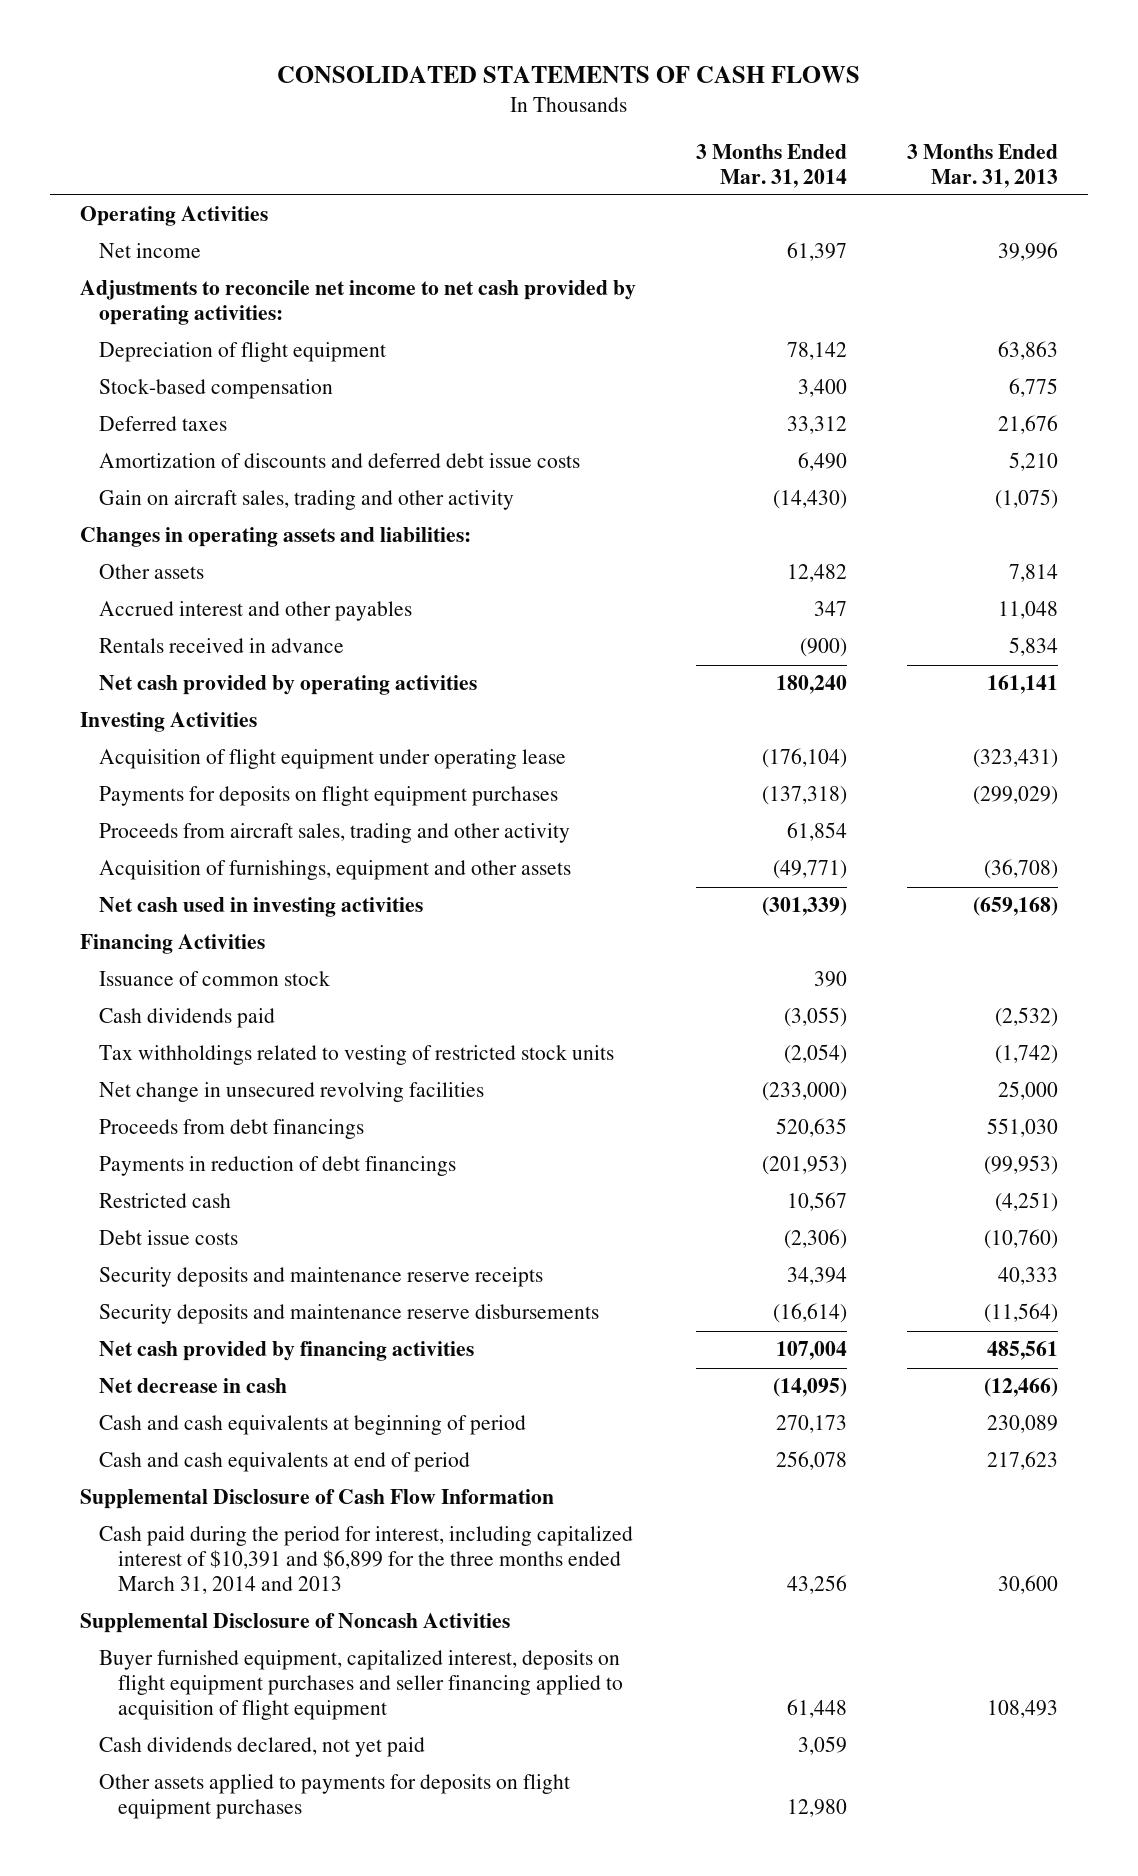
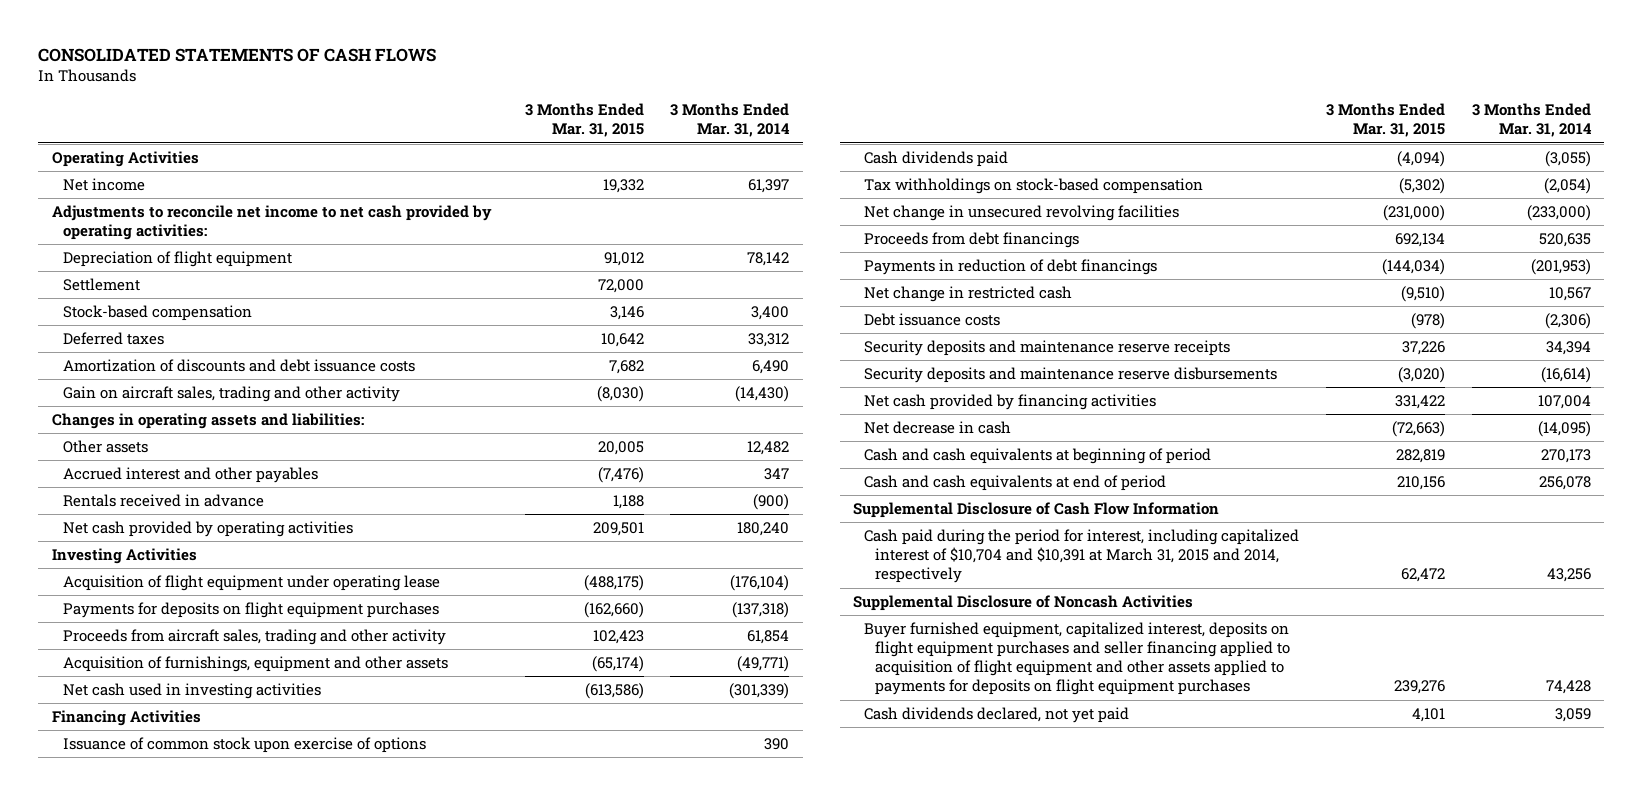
- | 3 Months Ended Mar. 31, 2014 | 3 Months Ended Mar. 31, 2013
+ | 3 Months Ended Mar. 31, 2015 | 3 Months Ended Mar. 31, 2014
+ Settlement | 72,000 |
- Amortization of discounts and deferred debt issue costs | 6,490 | 5,210
+ Amortization of discounts and debt issuance costs | 7,682 | 6,490
- Issuance of common stock | 390 |
+ Issuance of common stock upon exercise of options | | 390
- Tax withholdings related to vesting of restricted stock units | (2,054) | (1,742)
+ Tax withholdings on stock-based compensation | (5,302) | (2,054)
- Restricted cash | 10,567 | (4,251)
- Debt issue costs | (2,306) | (10,760)
+ Net change in restricted cash | (9,510) | 10,567
+ Debt issuance costs | (978) | (2,306)
- Cash paid during the period for interest, including capitalized interest of $10,391 and $6,899 for the three months ended March 31, 2014 and 2013 | 43,256 | 30,600
+ Cash paid during the period for interest, including capitalized interest of $10,704 and $10,391 at March 31, 2015 and 2014, respectively | 62,472 | 43,256
- Buyer furnished equipment, capitalized interest, deposits on flight equipment purchases and seller financing applied to acquisition of flight equipment | 61,448 | 108,493
+ Buyer furnished equipment, capitalized interest, deposits on flight equipment purchases and seller financing applied to acquisition of flight equipment and other assets applied to payments for deposits on flight equipment purchases | 239,276 | 74,428
- Other assets applied to payments for deposits on flight equipment purchases | 12,980 |

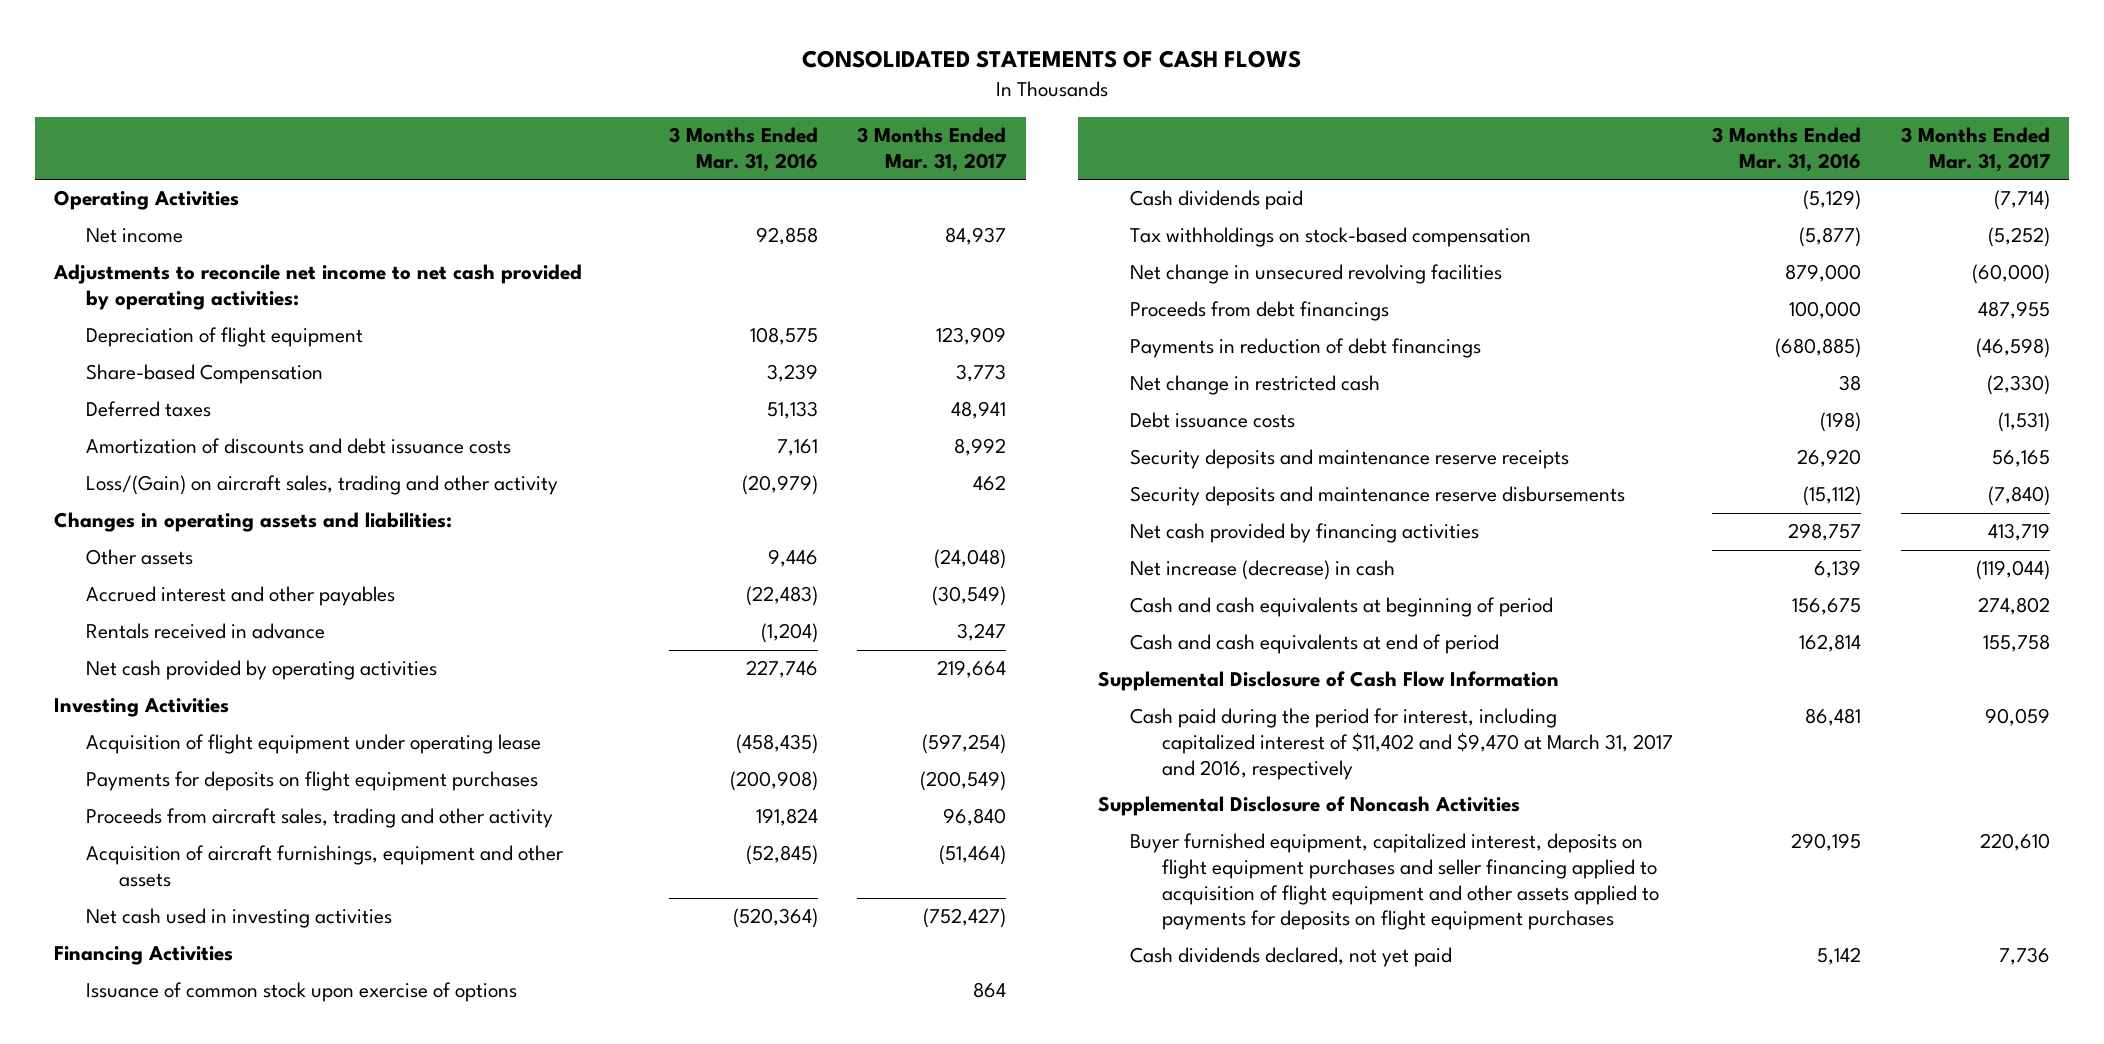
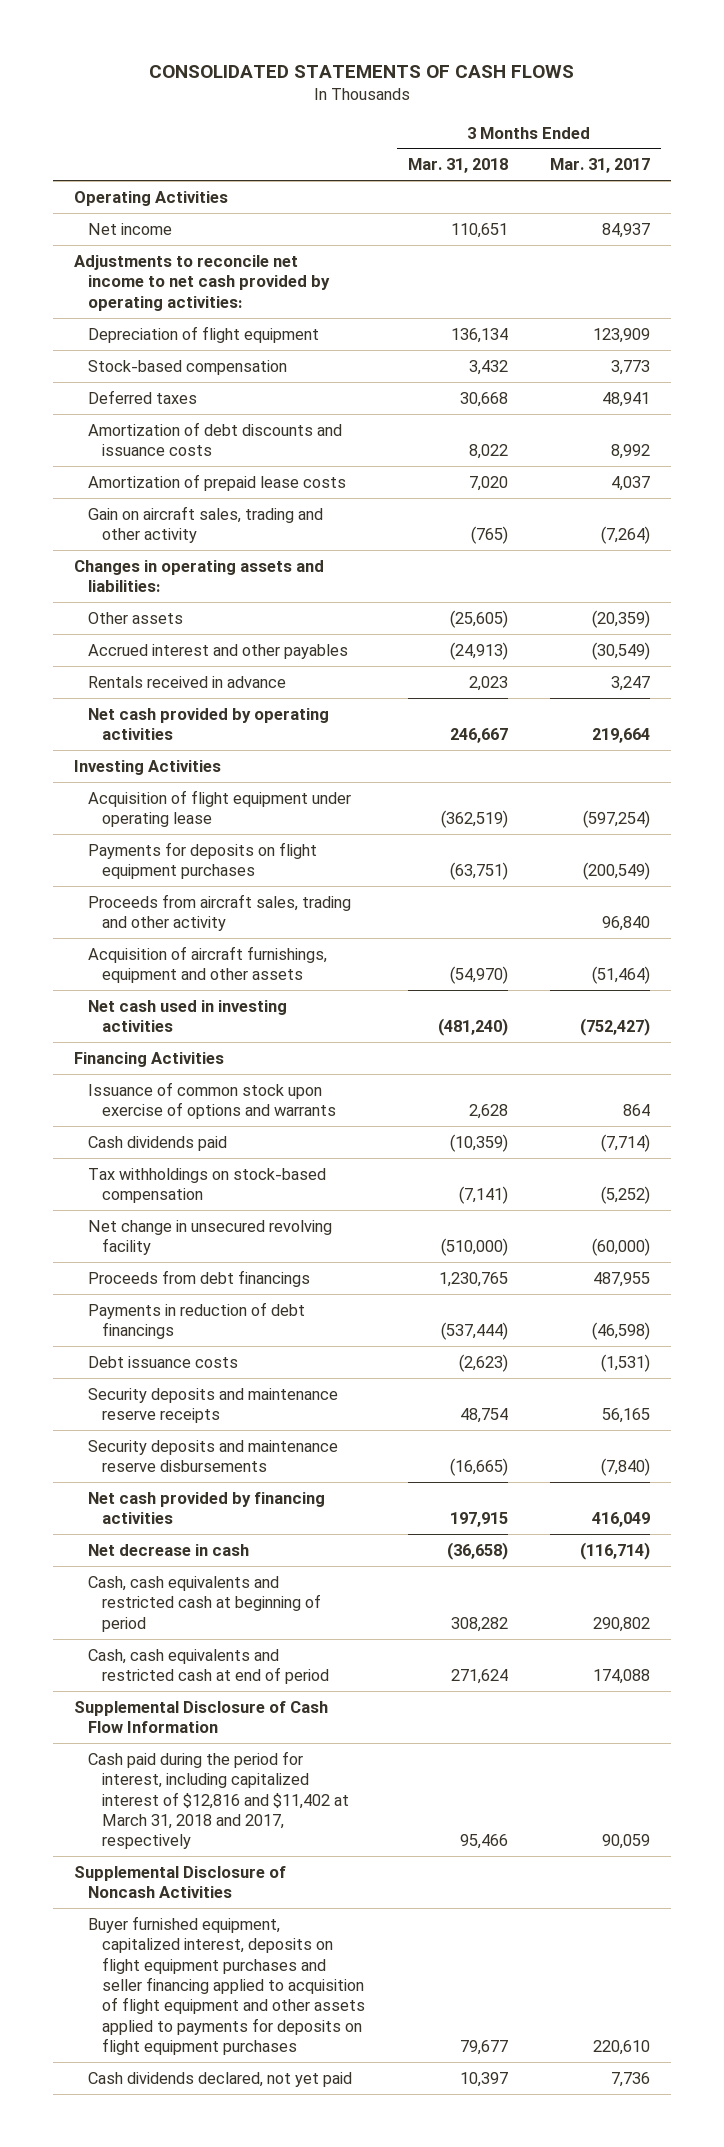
- | 3 Months Ended Mar. 31, 2016 | 3 Months Ended Mar. 31, 2017
+ | 3 Months Ended Mar. 31, 2018 | 3 Months Ended Mar. 31, 2017
- Share-based Compensation | 3,239 | 3,773
+ Stock-based compensation | 3,432 | 3,773
- Amortization of discounts and debt issuance costs | 7,161 | 8,992
- Loss/(Gain) on aircraft sales, trading and other activity | (20,979) | 462
+ Amortization of debt discounts and issuance costs | 8,022 | 8,992
+ Amortization of prepaid lease costs | 7,020 | 4,037
+ Gain on aircraft sales, trading and other activity | (765) | (7,264)
- Other assets | 9,446 | (24,048)
+ Other assets | (25,605) | (20,359)
- Issuance of common stock upon exercise of options | | 864
+ Issuance of common stock upon exercise of options and warrants | 2,628 | 864
- Net change in unsecured revolving facilities | 879,000 | (60,000)
+ Net change in unsecured revolving facility | (510,000) | (60,000)
- Net change in restricted cash | 38 | (2,330)
- Net cash provided by financing activities | 298,757 | 413,719
- Net increase (decrease) in cash | 6,139 | (119,044)
- Cash and cash equivalents at beginning of period | 156,675 | 274,802
- Cash and cash equivalents at end of period | 162,814 | 155,758
+ Net cash provided by financing activities | 197,915 | 416,049
+ Net decrease in cash | (36,658) | (116,714)
+ Cash, cash equivalents and restricted cash at beginning of period | 308,282 | 290,802
+ Cash, cash equivalents and restricted cash at end of period | 271,624 | 174,088
- Cash paid during the period for interest, including capitalized interest of $11,402 and $9,470 at March 31, 2017 and 2016, respectively | 86,481 | 90,059
+ Cash paid during the period for interest, including capitalized interest of $12,816 and $11,402 at March 31, 2018 and 2017, respectively | 95,466 | 90,059

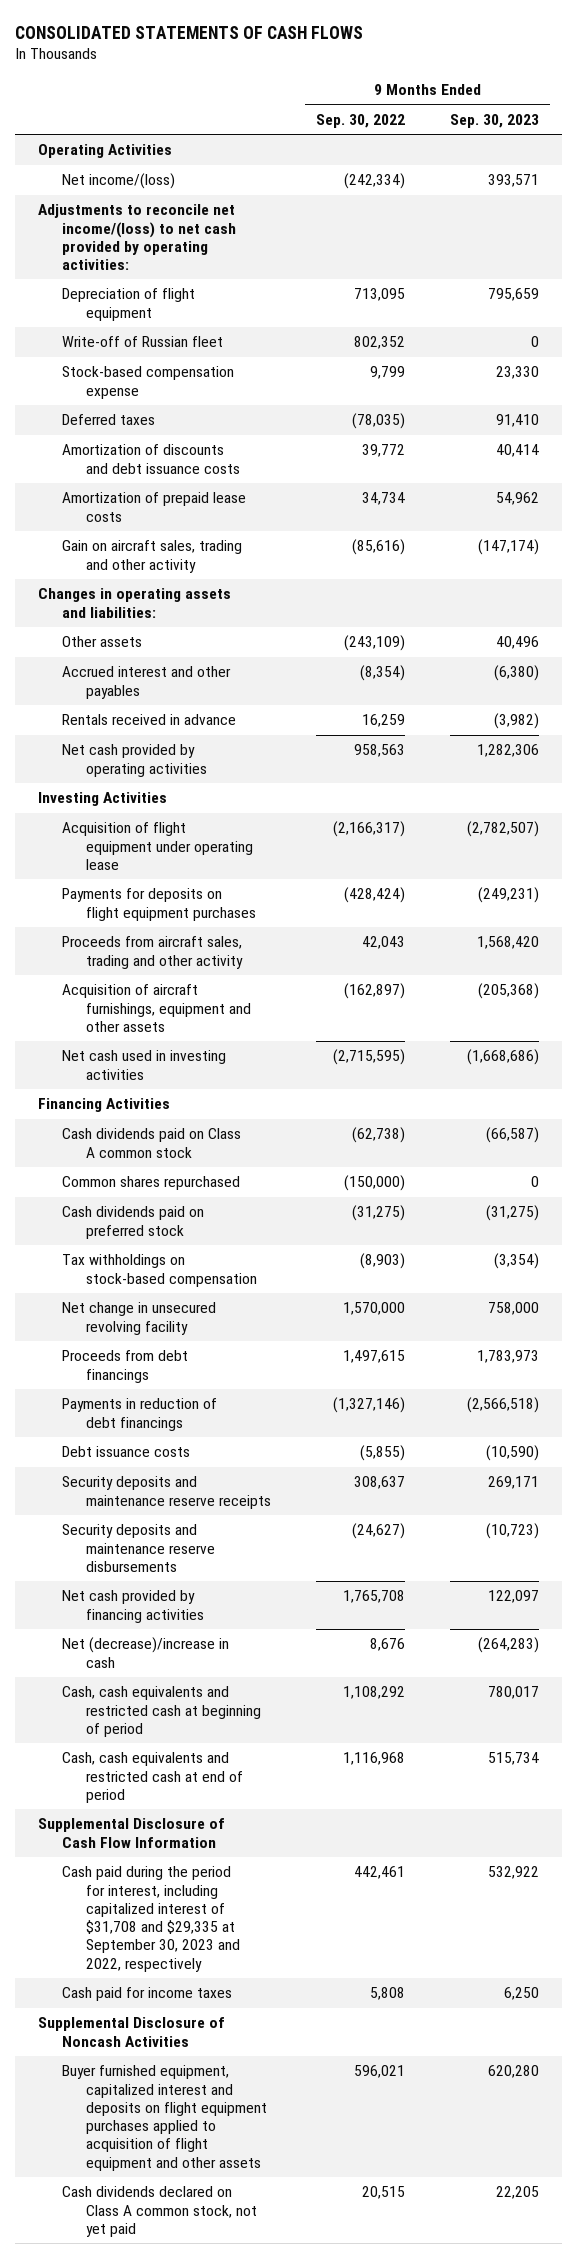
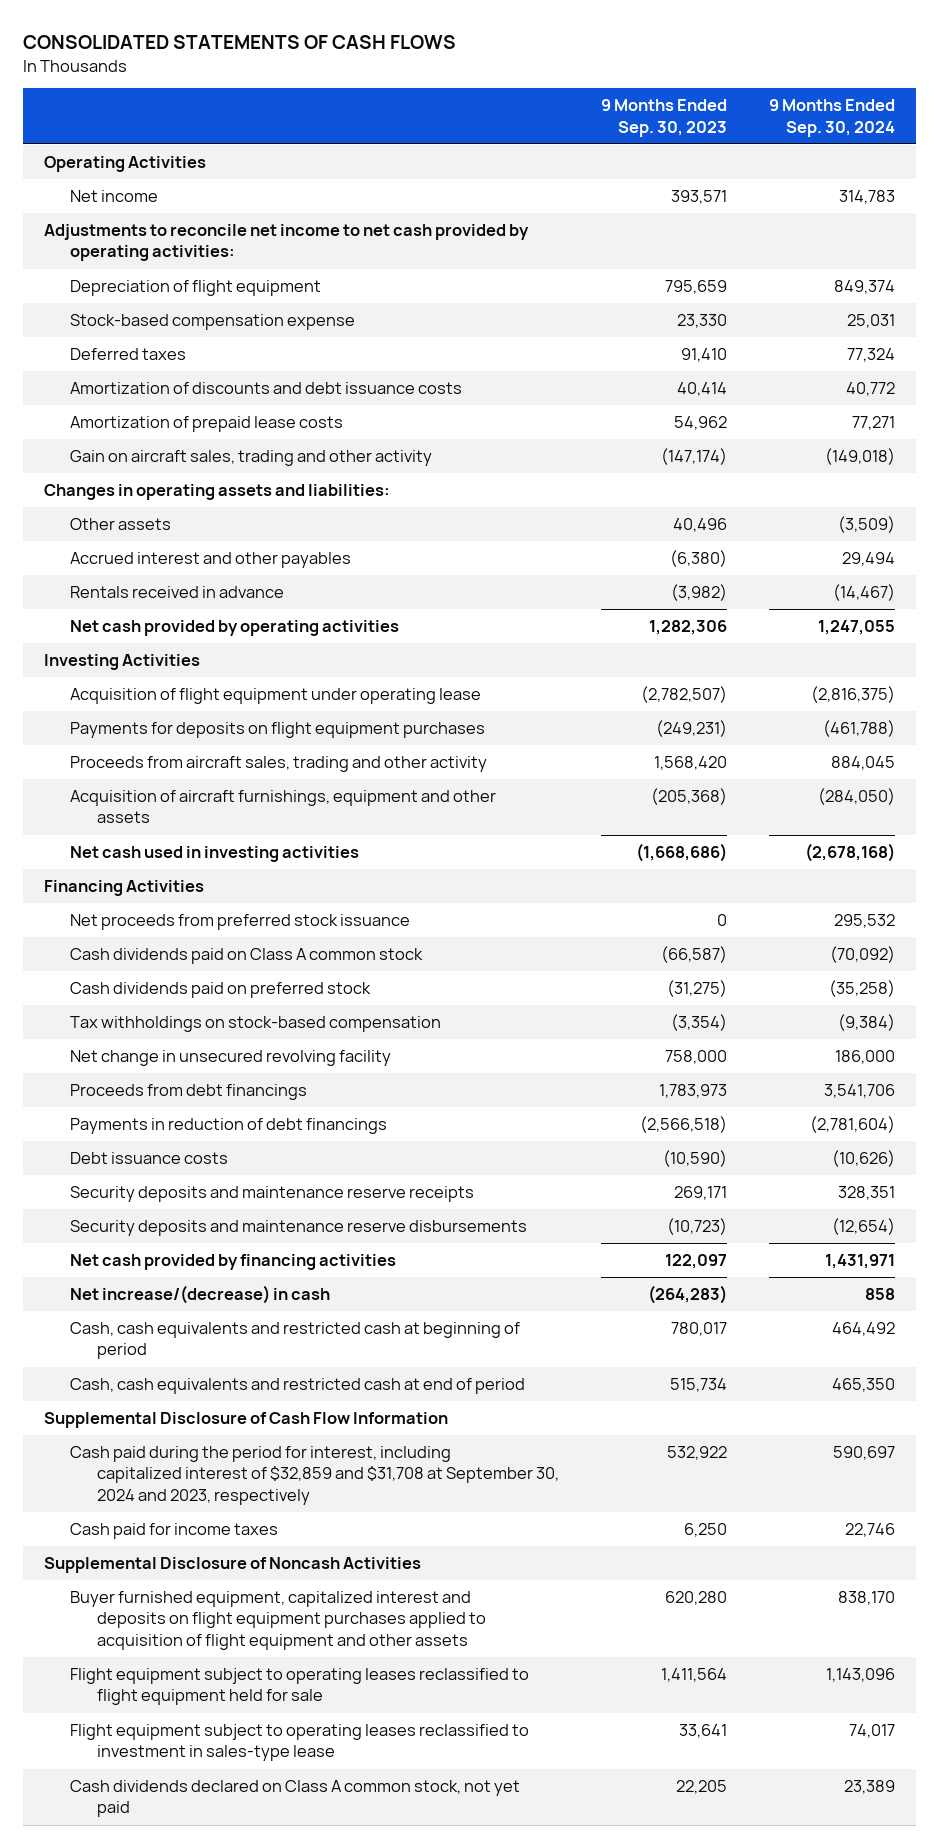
- | 9 Months Ended Sep. 30, 2022 | 9 Months Ended Sep. 30, 2023
+ | 9 Months Ended Sep. 30, 2023 | 9 Months Ended Sep. 30, 2024
- Net income/(loss) | (242,334) | 393,571
- Adjustments to reconcile net income/(loss) to net cash provided by operating activities:
+ Net income | 393,571 | 314,783
+ Adjustments to reconcile net income to net cash provided by operating activities:
- Write-off of Russian fleet | 802,352 | 0
+ Net proceeds from preferred stock issuance | 0 | 295,532
- Common shares repurchased | (150,000) | 0
- Net (decrease)/increase in cash | 8,676 | (264,283)
+ Net increase/(decrease) in cash | (264,283) | 858
- Cash paid during the period for interest, including capitalized interest of $31,708 and $29,335 at September 30, 2023 and 2022, respectively | 442,461 | 532,922
+ Cash paid during the period for interest, including capitalized interest of $32,859 and $31,708 at September 30, 2024 and 2023, respectively | 532,922 | 590,697
+ Flight equipment subject to operating leases reclassified to flight equipment held for sale | 1,411,564 | 1,143,096
+ Flight equipment subject to operating leases reclassified to investment in sales-type lease | 33,641 | 74,017

